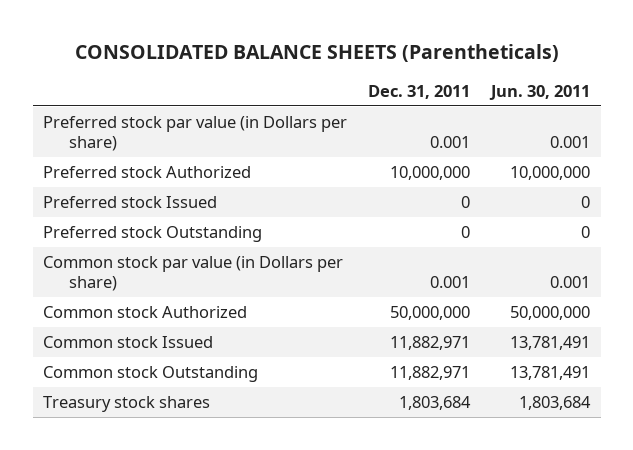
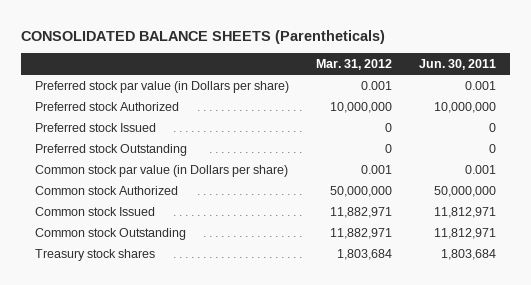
- | Dec. 31, 2011 | Jun. 30, 2011
+ | Mar. 31, 2012 | Jun. 30, 2011
- Common stock Issued | 11,882,971 | 13,781,491
- Common stock Outstanding | 11,882,971 | 13,781,491
+ Common stock Issued | 11,882,971 | 11,812,971
+ Common stock Outstanding | 11,882,971 | 11,812,971

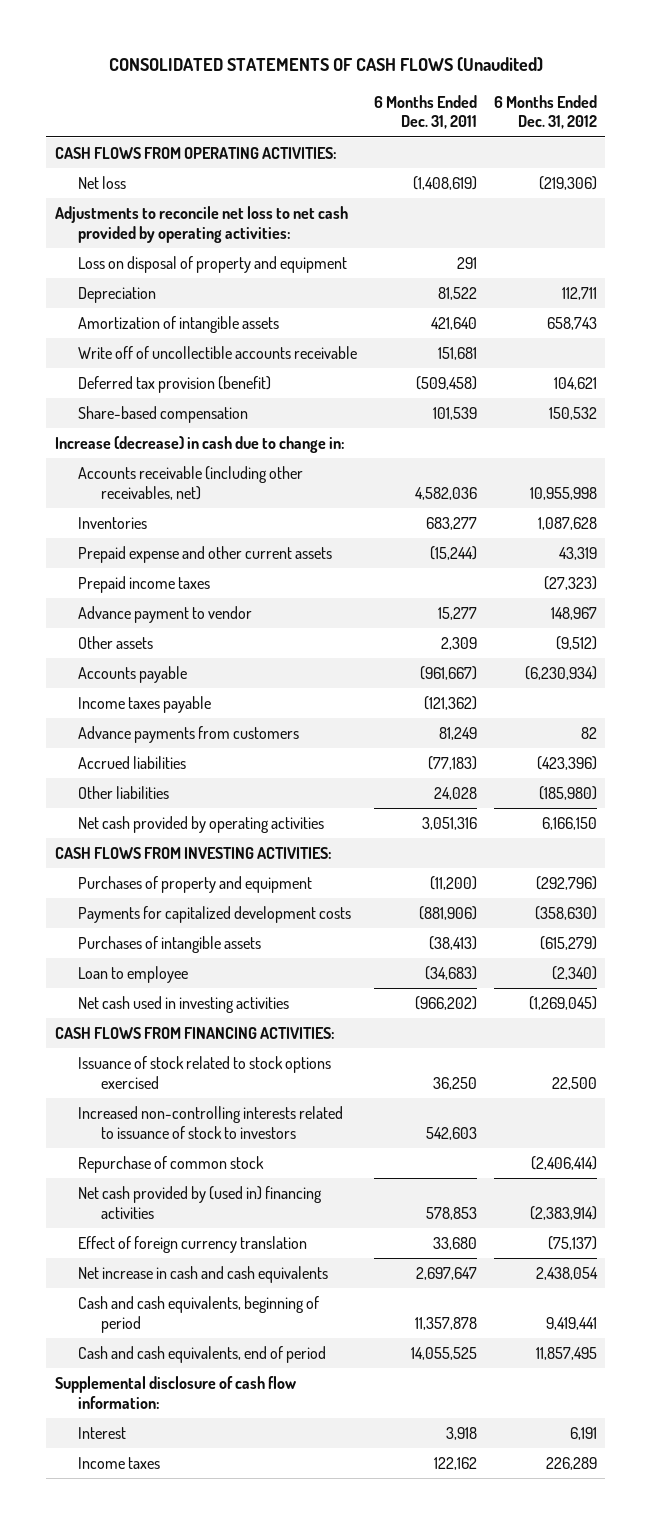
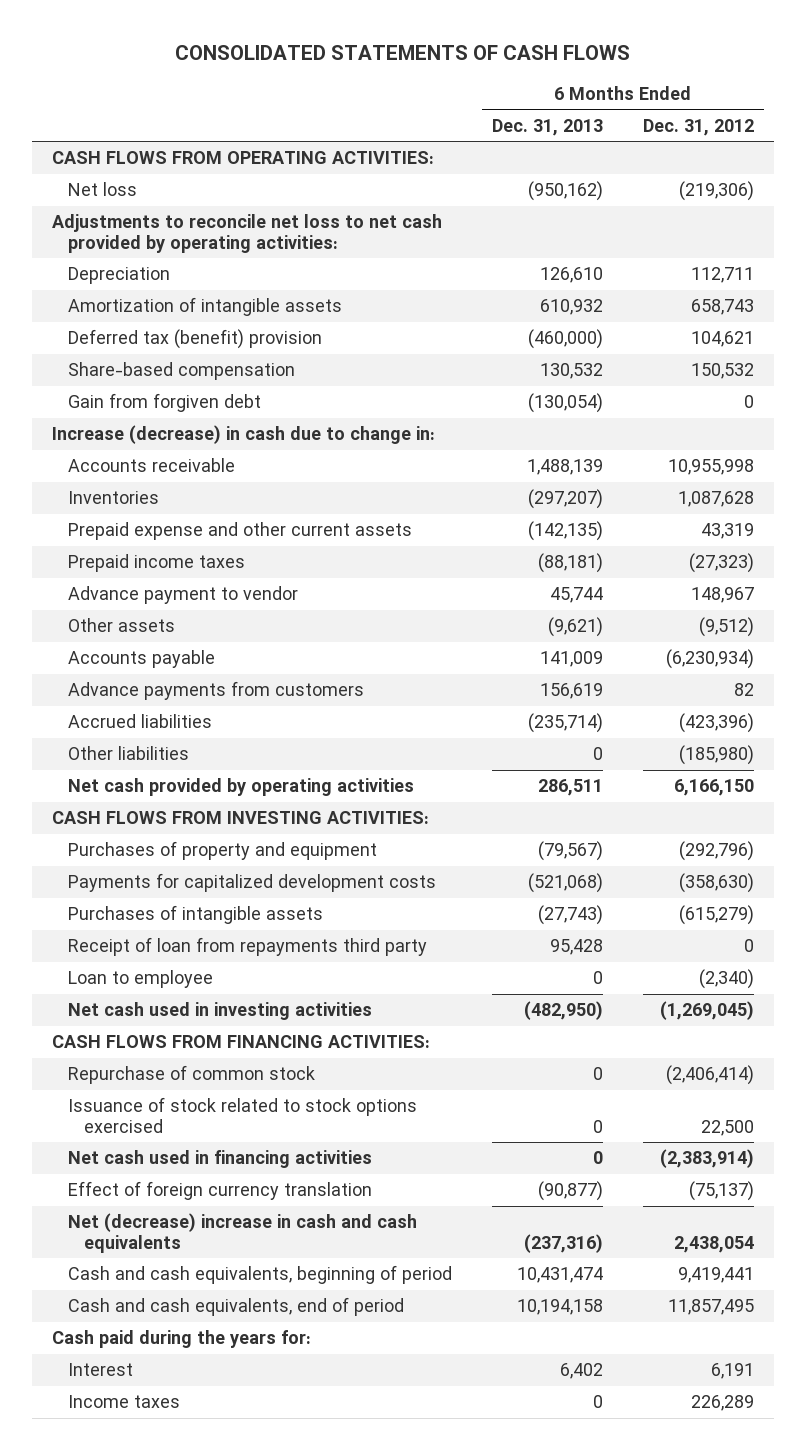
- CONSOLIDATED STATEMENTS OF CASH FLOWS (Unaudited)
+ CONSOLIDATED STATEMENTS OF CASH FLOWS
- | 6 Months Ended Dec. 31, 2011 | 6 Months Ended Dec. 31, 2012
+ | 6 Months Ended Dec. 31, 2013 | 6 Months Ended Dec. 31, 2012
- Loss on disposal of property and equipment | 291 |
- Write off of uncollectible accounts receivable | 151,681 |
- Deferred tax provision (benefit) | (509,458) | 104,621
+ Deferred tax (benefit) provision | (460,000) | 104,621
+ Gain from forgiven debt | (130,054) | 0
- Accounts receivable (including other receivables, net) | 4,582,036 | 10,955,998
+ Accounts receivable | 1,488,139 | 10,955,998
- Income taxes payable | (121,362) |
+ Receipt of loan from repayments third party | 95,428 | 0
- Increased non-controlling interests related to issuance of stock to investors | 542,603 |
- Net cash provided by (used in) financing activities | 578,853 | (2,383,914)
moved down: Issuance of stock related to stock options exercised | 0 | 22,500
+ Net cash used in financing activities | 0 | (2,383,914)
- Net increase in cash and cash equivalents | 2,697,647 | 2,438,054
+ Net (decrease) increase in cash and cash equivalents | (237,316) | 2,438,054
- Supplemental disclosure of cash flow information:
+ Cash paid during the years for:

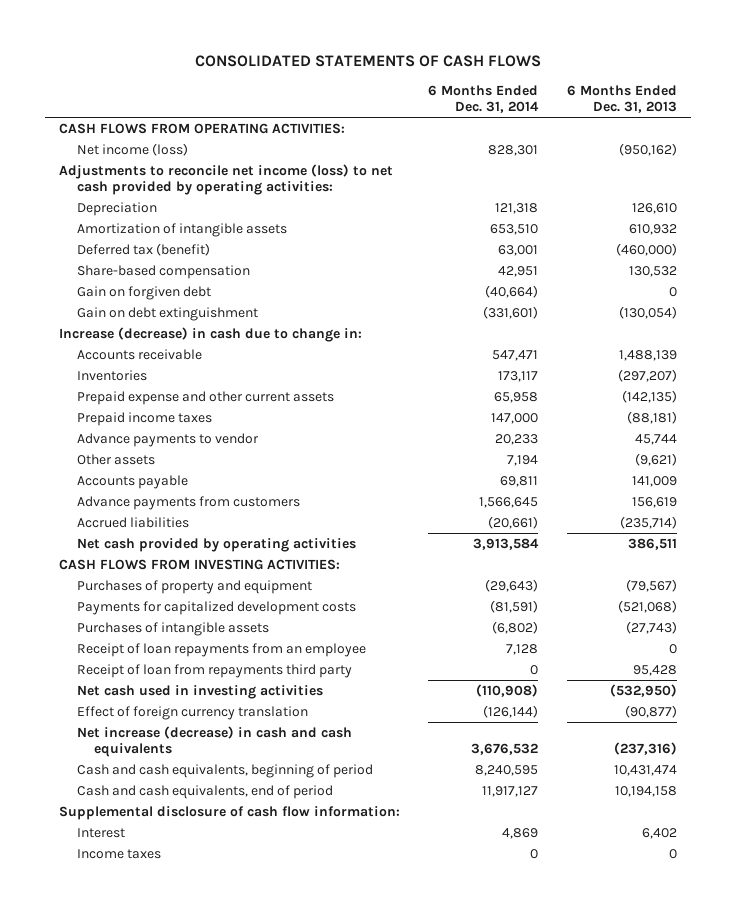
- | 6 Months Ended Dec. 31, 2013 | 6 Months Ended Dec. 31, 2012
+ | 6 Months Ended Dec. 31, 2014 | 6 Months Ended Dec. 31, 2013
- Net loss | (950,162) | (219,306)
- Adjustments to reconcile net loss to net cash provided by operating activities:
+ Net income (loss) | 828,301 | (950,162)
+ Adjustments to reconcile net income (loss) to net cash provided by operating activities:
- Deferred tax (benefit) provision | (460,000) | 104,621
+ Deferred tax (benefit) | 63,001 | (460,000)
- Gain from forgiven debt | (130,054) | 0
+ Gain on forgiven debt | (40,664) | 0
+ Gain on debt extinguishment | (331,601) | (130,054)
- Advance payment to vendor | 45,744 | 148,967
+ Advance payments to vendor | 20,233 | 45,744
- Other liabilities | 0 | (185,980)
- Net cash provided by operating activities | 286,511 | 6,166,150
+ Net cash provided by operating activities | 3,913,584 | 386,511
+ Receipt of loan repayments from an employee | 7,128 | 0
- Loan to employee | 0 | (2,340)
- Net cash used in investing activities | (482,950) | (1,269,045)
- CASH FLOWS FROM FINANCING ACTIVITIES:
- Repurchase of common stock | 0 | (2,406,414)
- Issuance of stock related to stock options exercised | 0 | 22,500
- Net cash used in financing activities | 0 | (2,383,914)
+ Net cash used in investing activities | (110,908) | (532,950)
- Net (decrease) increase in cash and cash equivalents | (237,316) | 2,438,054
+ Net increase (decrease) in cash and cash equivalents | 3,676,532 | (237,316)
- Cash paid during the years for:
+ Supplemental disclosure of cash flow information:

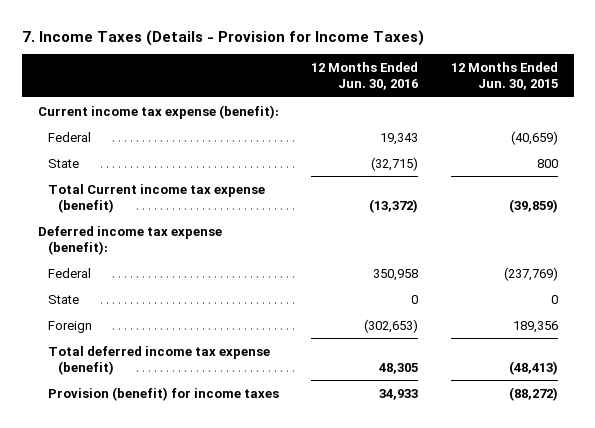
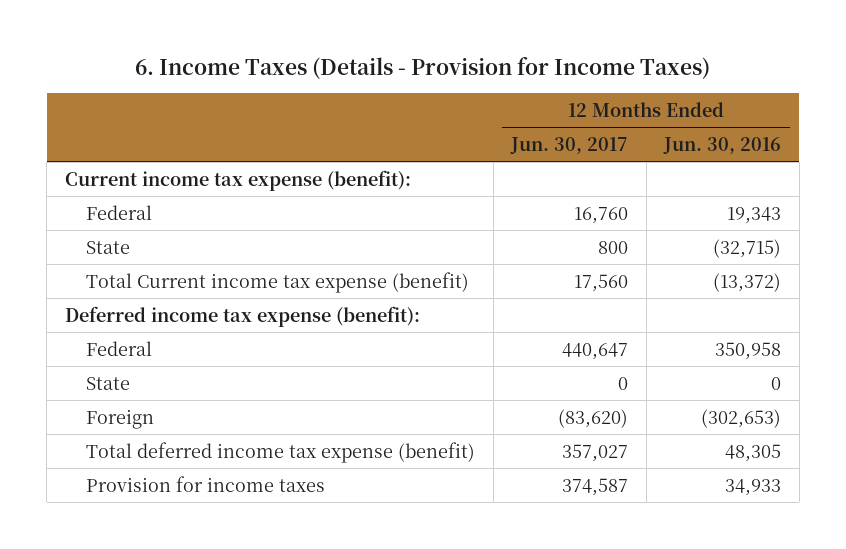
- 7. Income Taxes (Details - Provision for Income Taxes)
+ 6. Income Taxes (Details - Provision for Income Taxes)
- | 12 Months Ended Jun. 30, 2016 | 12 Months Ended Jun. 30, 2015
+ | 12 Months Ended Jun. 30, 2017 | 12 Months Ended Jun. 30, 2016
- Provision (benefit) for income taxes | 34,933 | (88,272)
+ Provision for income taxes | 374,587 | 34,933

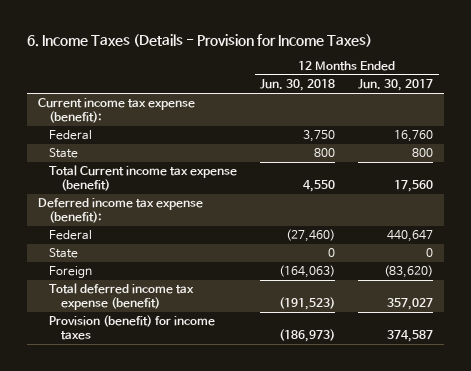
- | 12 Months Ended Jun. 30, 2017 | 12 Months Ended Jun. 30, 2016
+ | 12 Months Ended Jun. 30, 2018 | 12 Months Ended Jun. 30, 2017
- Provision for income taxes | 374,587 | 34,933
+ Provision (benefit) for income taxes | (186,973) | 374,587

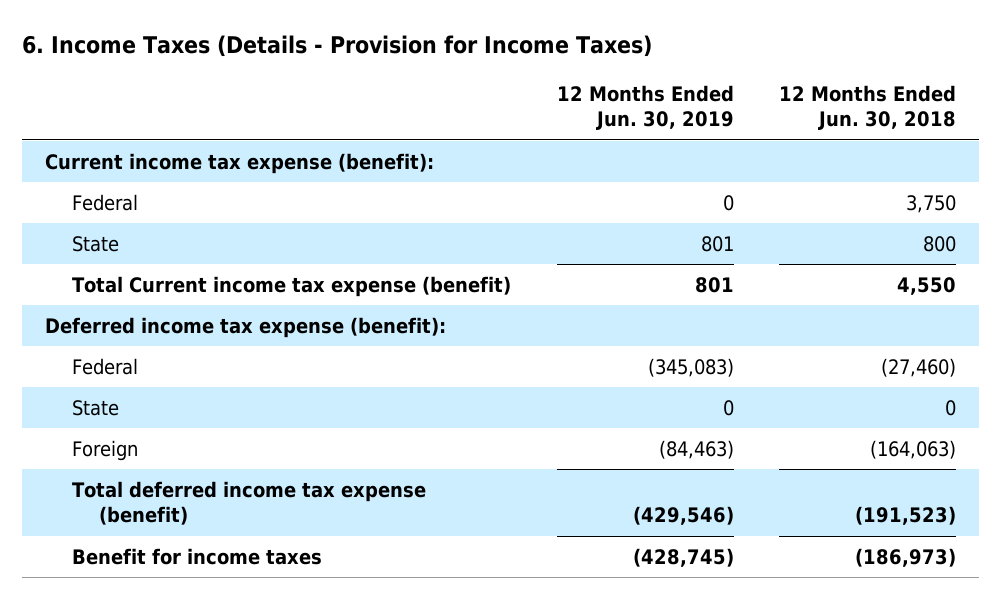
- | 12 Months Ended Jun. 30, 2018 | 12 Months Ended Jun. 30, 2017
+ | 12 Months Ended Jun. 30, 2019 | 12 Months Ended Jun. 30, 2018
- Provision (benefit) for income taxes | (186,973) | 374,587
+ Benefit for income taxes | (428,745) | (186,973)

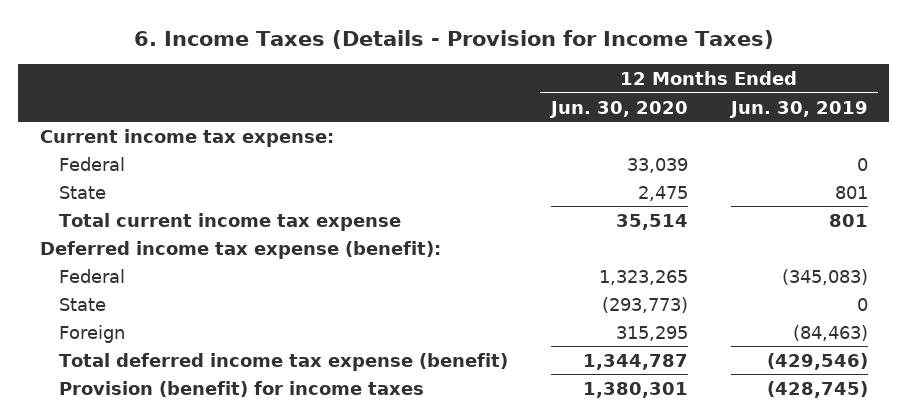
- | 12 Months Ended Jun. 30, 2019 | 12 Months Ended Jun. 30, 2018
+ | 12 Months Ended Jun. 30, 2020 | 12 Months Ended Jun. 30, 2019
- Current income tax expense (benefit):
+ Current income tax expense:
- Total Current income tax expense (benefit) | 801 | 4,550
+ Total current income tax expense | 35,514 | 801
- Benefit for income taxes | (428,745) | (186,973)
+ Provision (benefit) for income taxes | 1,380,301 | (428,745)

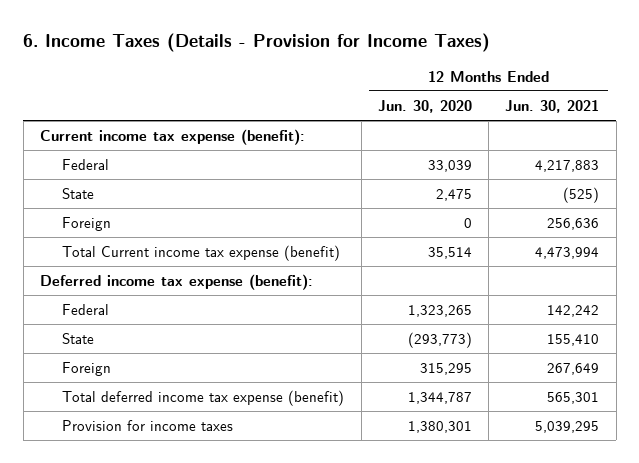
- | 12 Months Ended Jun. 30, 2020 | 12 Months Ended Jun. 30, 2019
+ | 12 Months Ended Jun. 30, 2020 | 12 Months Ended Jun. 30, 2021
- Current income tax expense:
+ Current income tax expense (benefit):
- Total current income tax expense | 35,514 | 801
+ Foreign | 0 | 256,636
+ Total Current income tax expense (benefit) | 35,514 | 4,473,994
- Provision (benefit) for income taxes | 1,380,301 | (428,745)
+ Provision for income taxes | 1,380,301 | 5,039,295

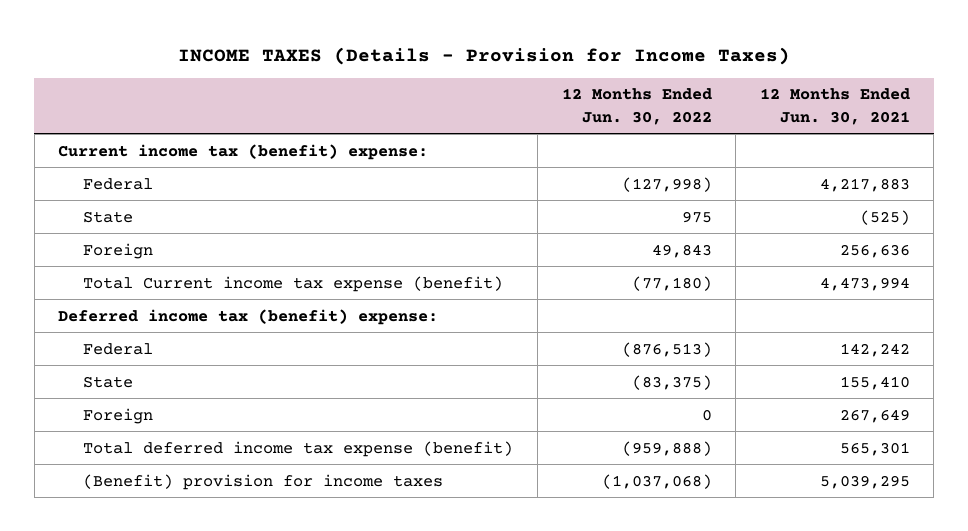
- 6. Income Taxes (Details - Provision for Income Taxes)
+ INCOME TAXES (Details - Provision for Income Taxes)
- | 12 Months Ended Jun. 30, 2020 | 12 Months Ended Jun. 30, 2021
+ | 12 Months Ended Jun. 30, 2022 | 12 Months Ended Jun. 30, 2021
- Current income tax expense (benefit):
+ Current income tax (benefit) expense:
- Deferred income tax expense (benefit):
+ Deferred income tax (benefit) expense:
- Provision for income taxes | 1,380,301 | 5,039,295
+ (Benefit) provision for income taxes | (1,037,068) | 5,039,295

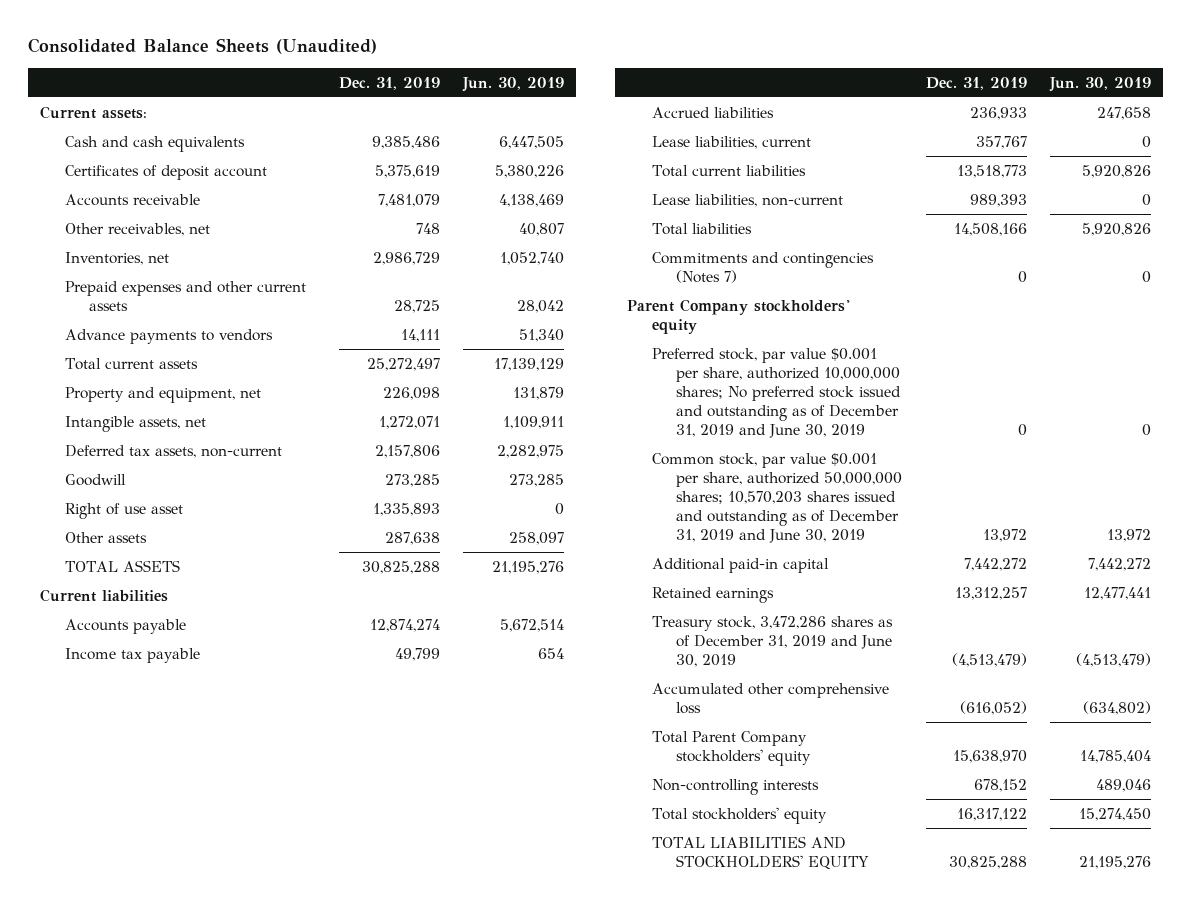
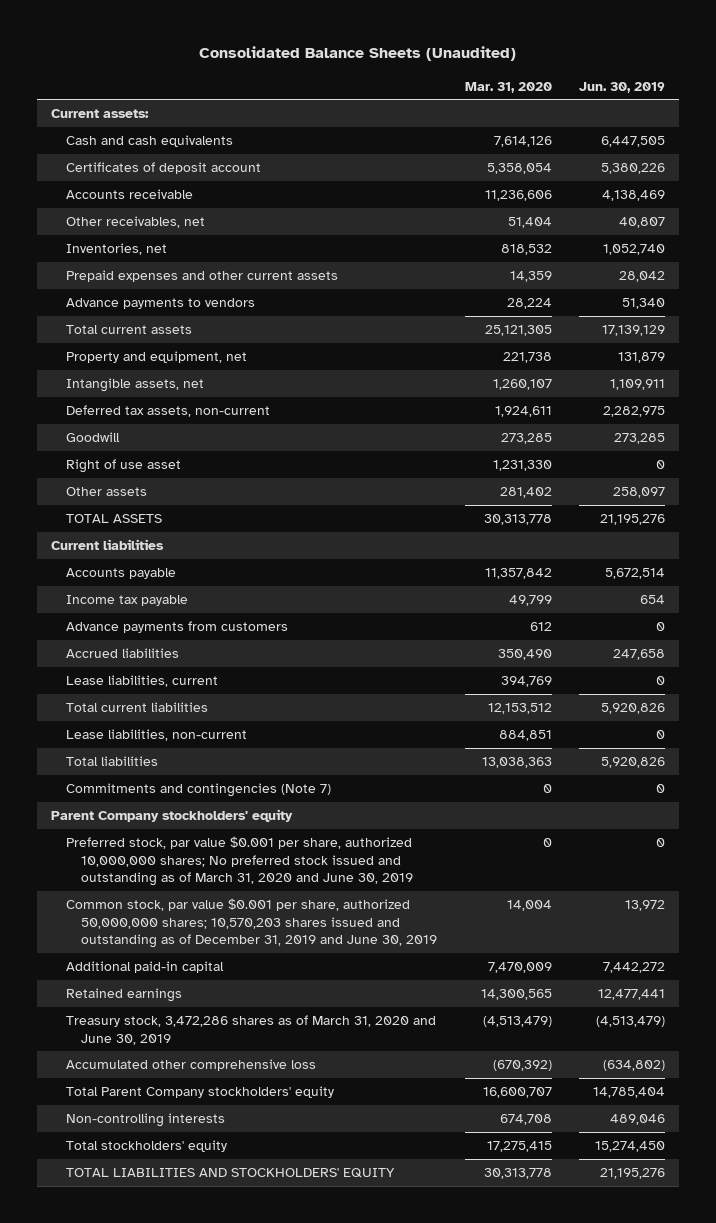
- | Dec. 31, 2019 | Jun. 30, 2019
+ | Mar. 31, 2020 | Jun. 30, 2019
+ Advance payments from customers | 612 | 0
- Commitments and contingencies (Notes 7) | 0 | 0
+ Commitments and contingencies (Note 7) | 0 | 0
- Preferred stock, par value $0.001 per share, authorized 10,000,000 shares; No preferred stock issued and outstanding as of December 31, 2019 and June 30, 2019 | 0 | 0
+ Preferred stock, par value $0.001 per share, authorized 10,000,000 shares; No preferred stock issued and outstanding as of March 31, 2020 and June 30, 2019 | 0 | 0
- Treasury stock, 3,472,286 shares as of December 31, 2019 and June 30, 2019 | (4,513,479) | (4,513,479)
+ Treasury stock, 3,472,286 shares as of March 31, 2020 and June 30, 2019 | (4,513,479) | (4,513,479)

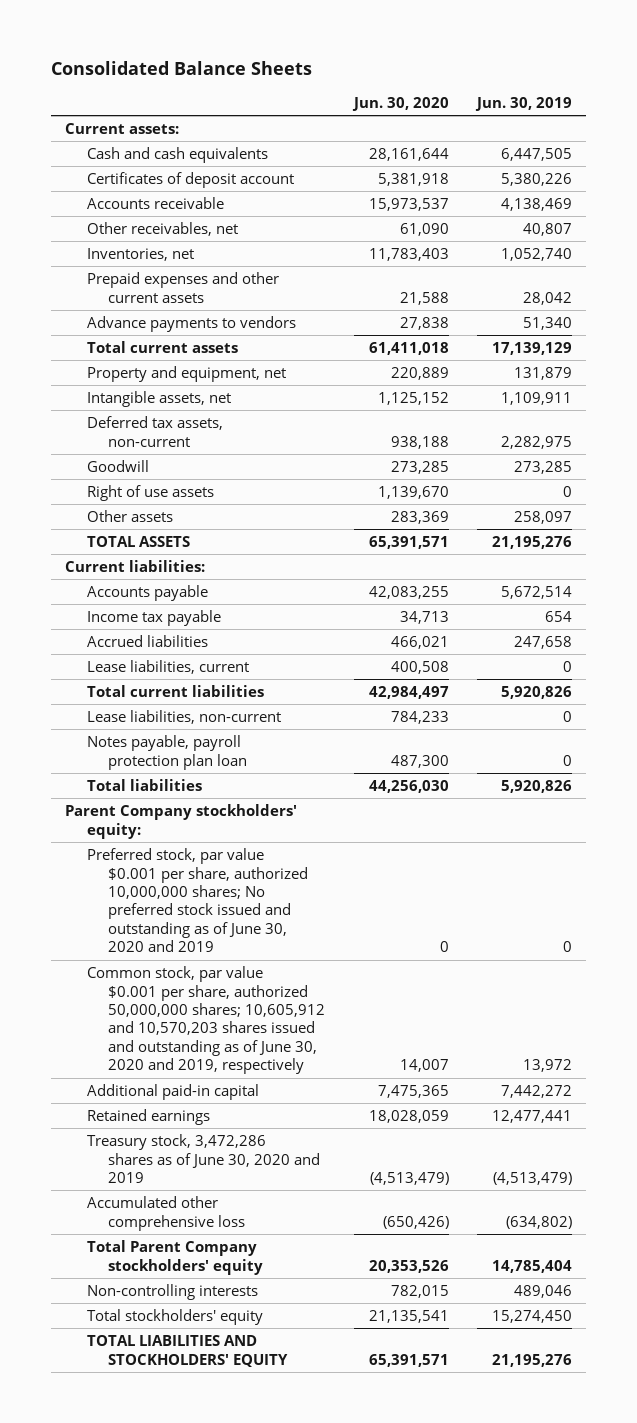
- Consolidated Balance Sheets (Unaudited)
+ Consolidated Balance Sheets
- | Mar. 31, 2020 | Jun. 30, 2019
+ | Jun. 30, 2020 | Jun. 30, 2019
- Right of use asset | 1,231,330 | 0
+ Right of use assets | 1,139,670 | 0
- Current liabilities
+ Current liabilities:
- Advance payments from customers | 612 | 0
+ Notes payable, payroll protection plan loan | 487,300 | 0
- Commitments and contingencies (Note 7) | 0 | 0
- Parent Company stockholders' equity
- Preferred stock, par value $0.001 per share, authorized 10,000,000 shares; No preferred stock issued and outstanding as of March 31, 2020 and June 30, 2019 | 0 | 0
- Common stock, par value $0.001 per share, authorized 50,000,000 shares; 10,570,203 shares issued and outstanding as of December 31, 2019 and June 30, 2019 | 14,004 | 13,972
+ Parent Company stockholders' equity:
+ Preferred stock, par value $0.001 per share, authorized 10,000,000 shares; No preferred stock issued and outstanding as of June 30, 2020 and 2019 | 0 | 0
+ Common stock, par value $0.001 per share, authorized 50,000,000 shares; 10,605,912 and 10,570,203 shares issued and outstanding as of June 30, 2020 and 2019, respectively | 14,007 | 13,972
- Treasury stock, 3,472,286 shares as of March 31, 2020 and June 30, 2019 | (4,513,479) | (4,513,479)
+ Treasury stock, 3,472,286 shares as of June 30, 2020 and 2019 | (4,513,479) | (4,513,479)

